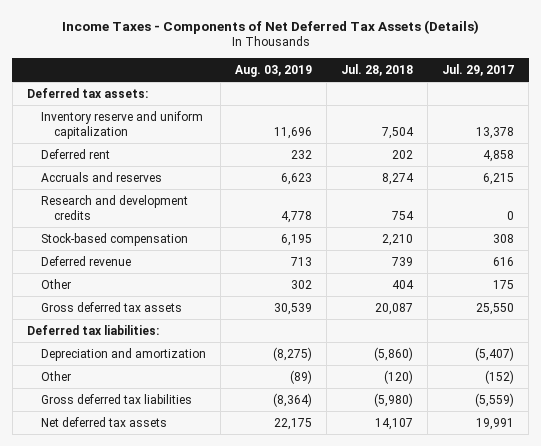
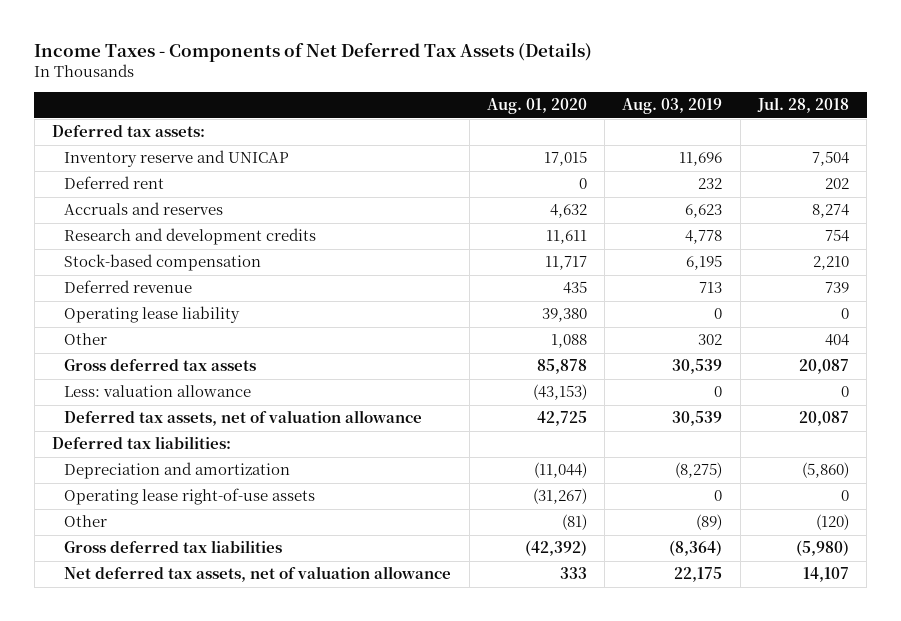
- | Aug. 03, 2019 | Jul. 28, 2018 | Jul. 29, 2017
+ | Aug. 01, 2020 | Aug. 03, 2019 | Jul. 28, 2018
- Inventory reserve and uniform capitalization | 11,696 | 7,504 | 13,378
+ Inventory reserve and UNICAP | 17,015 | 11,696 | 7,504
+ Operating lease liability | 39,380 | 0 | 0
+ Less: valuation allowance | (43,153) | 0 | 0
+ Deferred tax assets, net of valuation allowance | 42,725 | 30,539 | 20,087
+ Operating lease right-of-use assets | (31,267) | 0 | 0
- Net deferred tax assets | 22,175 | 14,107 | 19,991
+ Net deferred tax assets, net of valuation allowance | 333 | 22,175 | 14,107

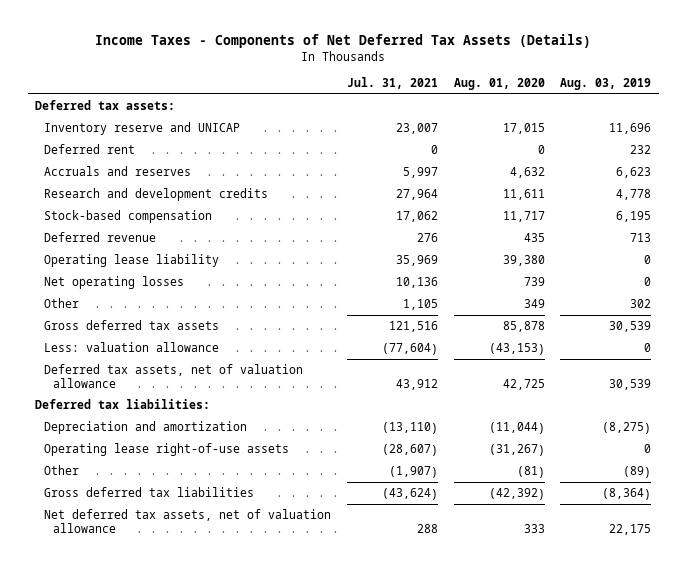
- | Aug. 01, 2020 | Aug. 03, 2019 | Jul. 28, 2018
+ | Jul. 31, 2021 | Aug. 01, 2020 | Aug. 03, 2019
- Other | 1,088 | 302 | 404
+ Net operating losses | 10,136 | 739 | 0
+ Other | 1,105 | 349 | 302

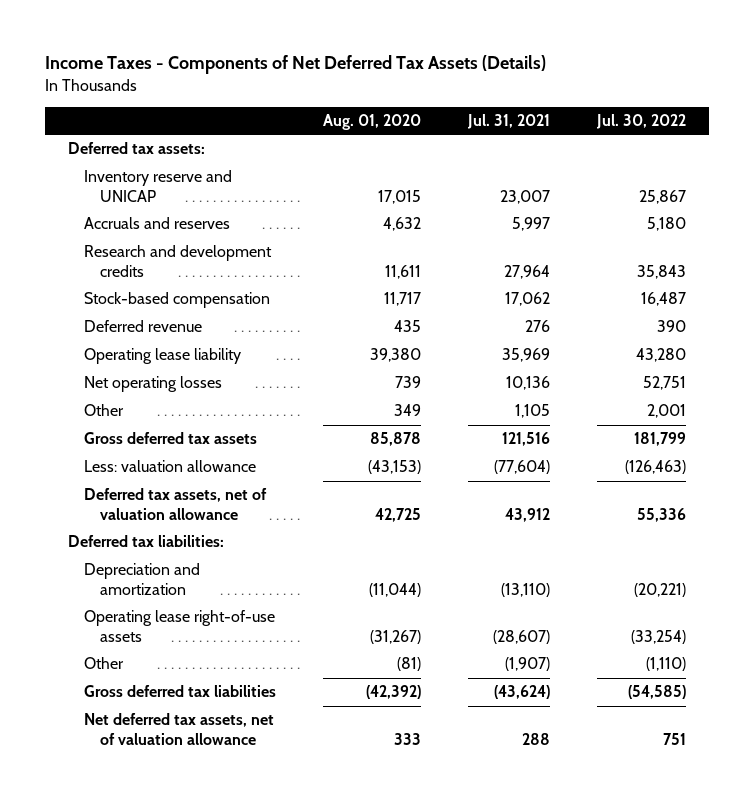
- | Jul. 31, 2021 | Aug. 01, 2020 | Aug. 03, 2019
+ | Aug. 01, 2020 | Jul. 31, 2021 | Jul. 30, 2022
- Deferred rent | 0 | 0 | 232

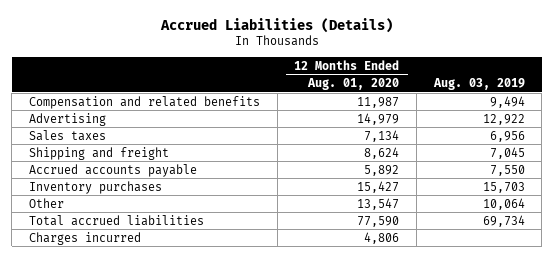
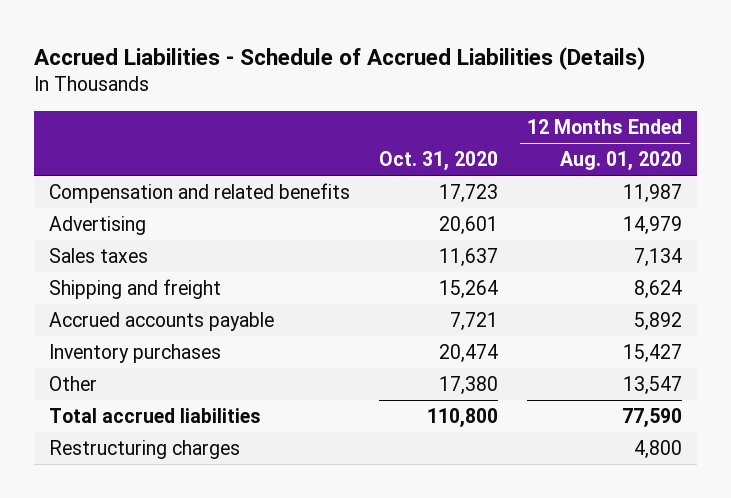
- Accrued Liabilities (Details)
+ Accrued Liabilities - Schedule of Accrued Liabilities (Details)
- | 12 Months Ended Aug. 01, 2020 | Aug. 03, 2019
+ | Oct. 31, 2020 | 12 Months Ended Aug. 01, 2020
- Charges incurred | 4,806 |
+ Restructuring charges | | 4,800

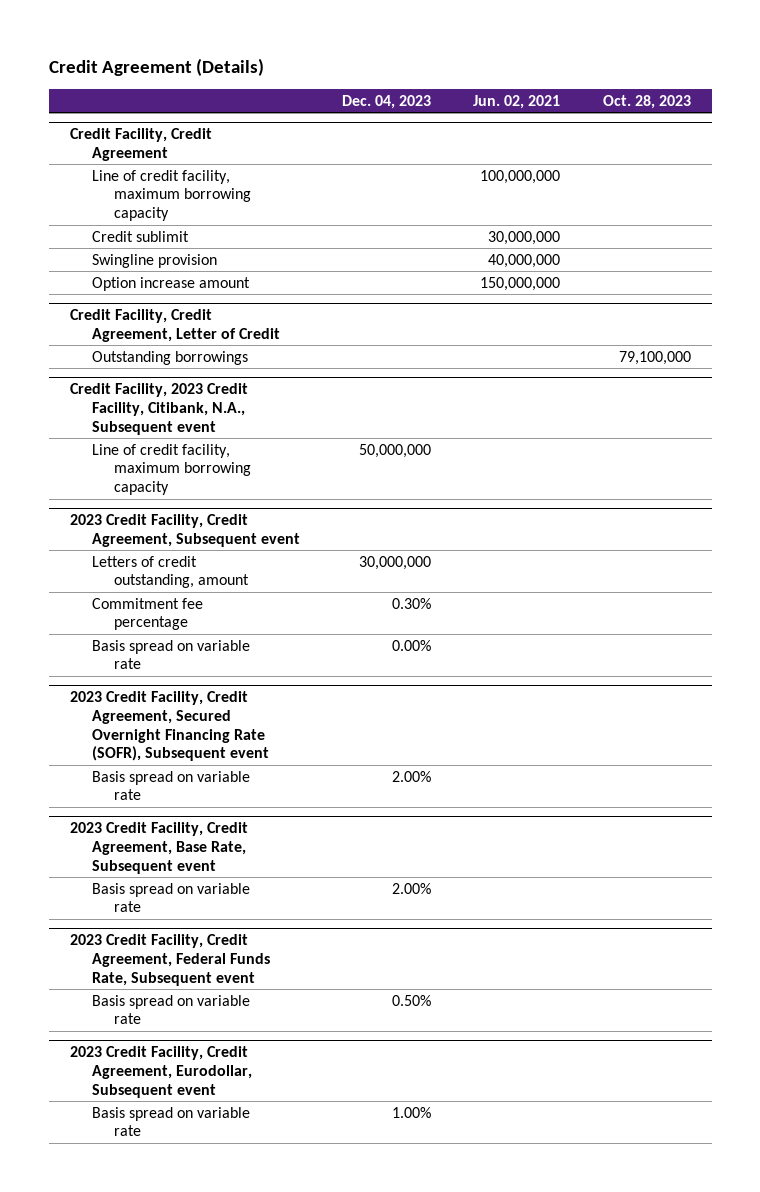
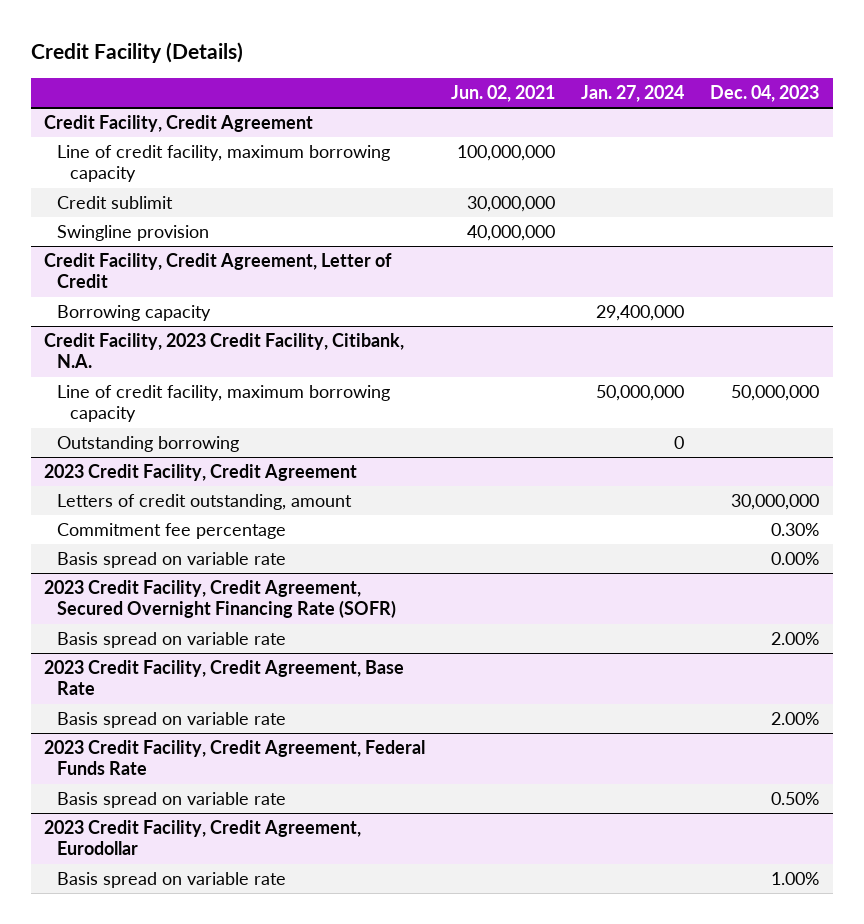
- Credit Agreement (Details)
+ Credit Facility (Details)
- | Dec. 04, 2023 | Jun. 02, 2021 | Oct. 28, 2023
+ | Jun. 02, 2021 | Jan. 27, 2024 | Dec. 04, 2023
@ Credit Facility, Credit Agreement
- Option increase amount | | 150,000,000 |
@ Credit Facility, Credit Agreement, Letter of Credit
- Outstanding borrowings | | | 79,100,000
- Credit Facility, 2023 Credit Facility, Citibank, N.A., Subsequent event
@ Credit Facility, Credit Agreement, Letter of Credit
+ Borrowing capacity | | 29,400,000 |
+ Credit Facility, 2023 Credit Facility, Citibank, N.A.
- 2023 Credit Facility, Credit Agreement, Subsequent event
+ Outstanding borrowing | | 0 |
+ 2023 Credit Facility, Credit Agreement
- 2023 Credit Facility, Credit Agreement, Secured Overnight Financing Rate (SOFR), Subsequent event
+ 2023 Credit Facility, Credit Agreement, Secured Overnight Financing Rate (SOFR)
- 2023 Credit Facility, Credit Agreement, Base Rate, Subsequent event
+ 2023 Credit Facility, Credit Agreement, Base Rate
- 2023 Credit Facility, Credit Agreement, Federal Funds Rate, Subsequent event
+ 2023 Credit Facility, Credit Agreement, Federal Funds Rate
- 2023 Credit Facility, Credit Agreement, Eurodollar, Subsequent event
+ 2023 Credit Facility, Credit Agreement, Eurodollar

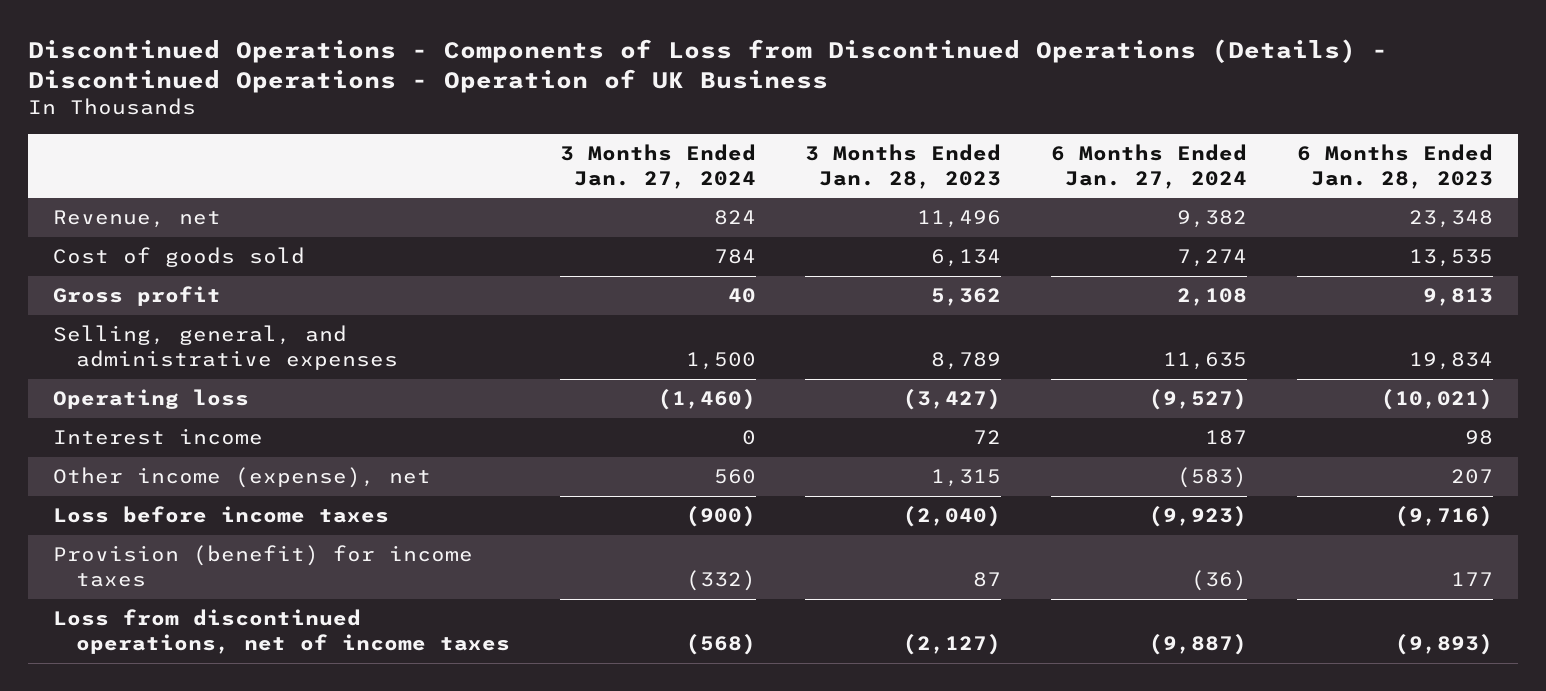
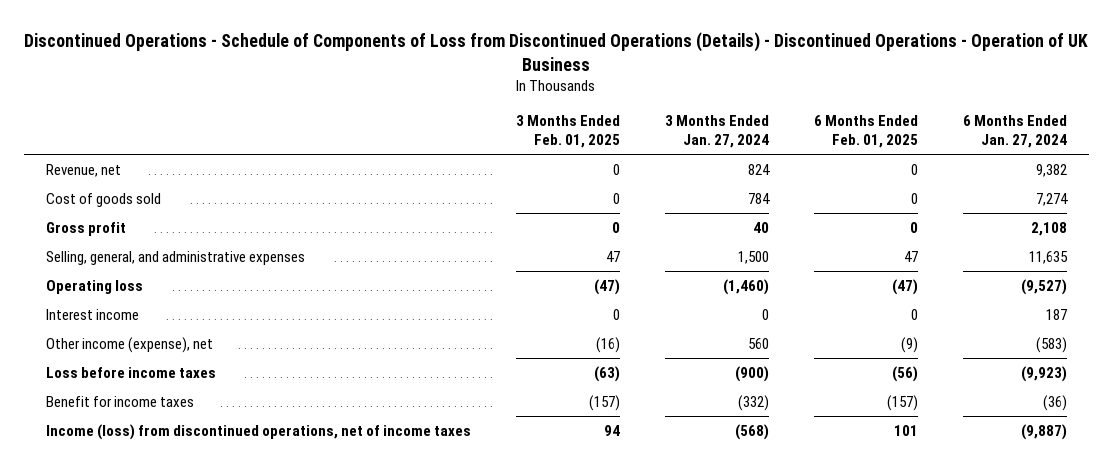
- Discontinued Operations - Components of Loss from Discontinued Operations (Details) - Discontinued Operations - Operation of UK Business
+ Discontinued Operations - Schedule of Components of Loss from Discontinued Operations (Details) - Discontinued Operations - Operation of UK Business
- | 3 Months Ended Jan. 27, 2024 | 3 Months Ended Jan. 28, 2023 | 6 Months Ended Jan. 27, 2024 | 6 Months Ended Jan. 28, 2023
+ | 3 Months Ended Feb. 01, 2025 | 3 Months Ended Jan. 27, 2024 | 6 Months Ended Feb. 01, 2025 | 6 Months Ended Jan. 27, 2024
- Provision (benefit) for income taxes | (332) | 87 | (36) | 177
- Loss from discontinued operations, net of income taxes | (568) | (2,127) | (9,887) | (9,893)
+ Benefit for income taxes | (157) | (332) | (157) | (36)
+ Income (loss) from discontinued operations, net of income taxes | 94 | (568) | 101 | (9,887)

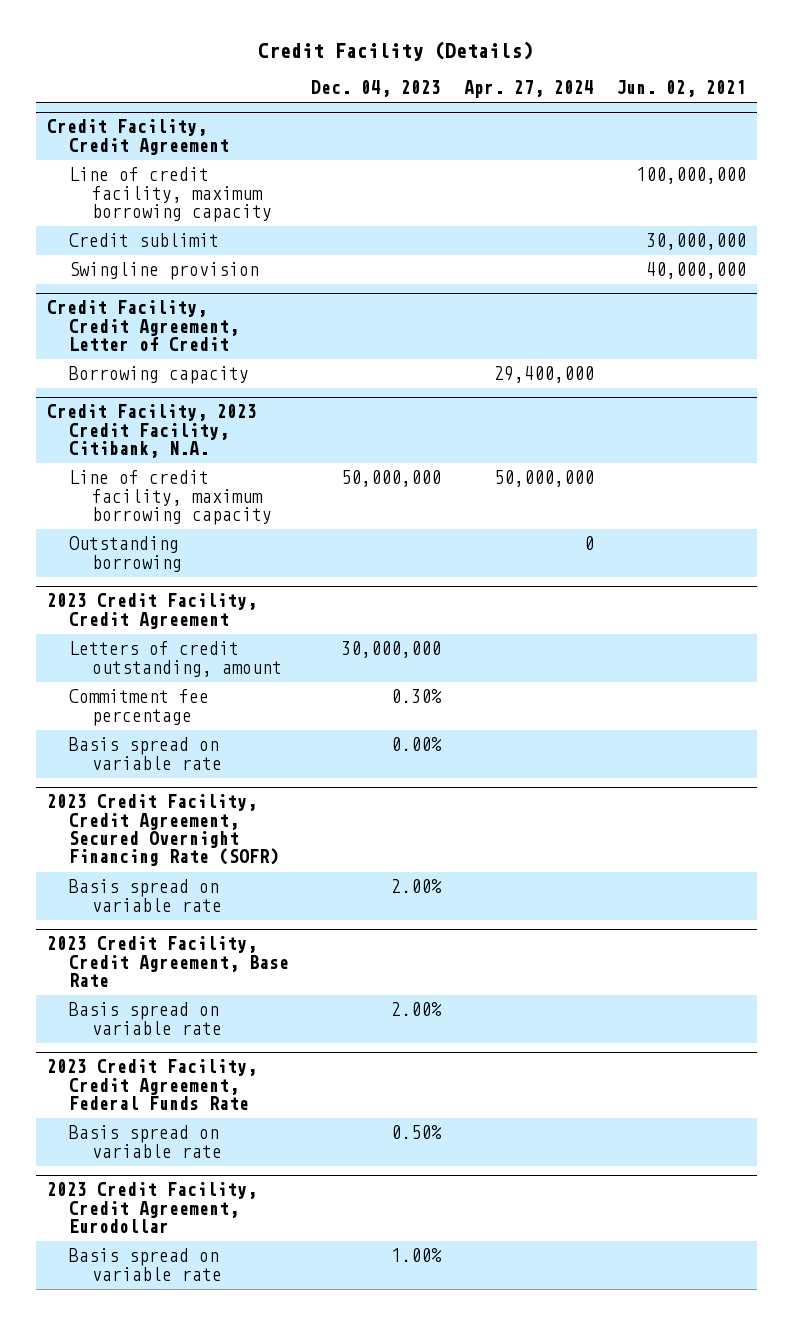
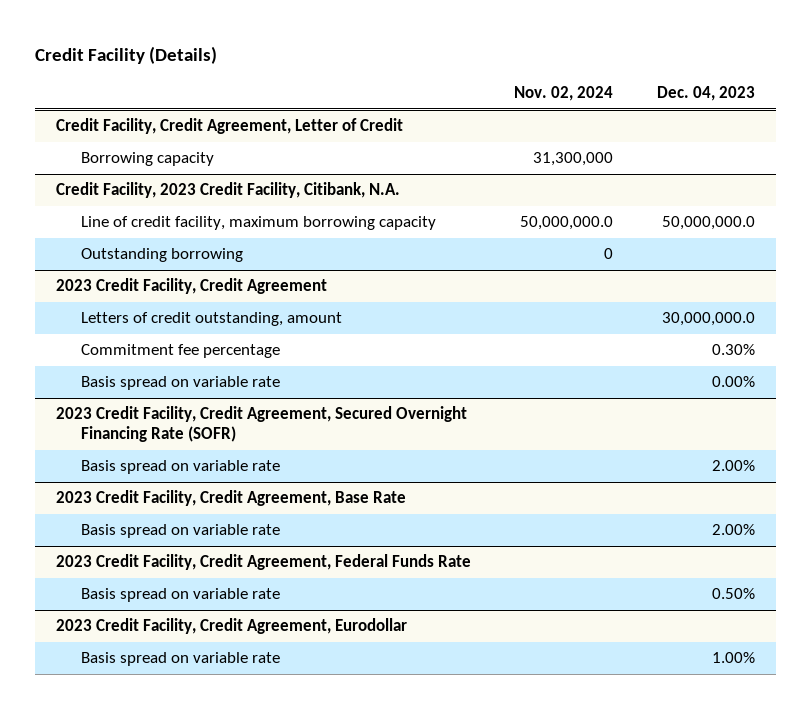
- | Dec. 04, 2023 | Apr. 27, 2024 | Jun. 02, 2021
+ | Nov. 02, 2024 | Dec. 04, 2023
- Credit Facility, Credit Agreement
- Line of credit facility, maximum borrowing capacity | | | 100,000,000
- Credit sublimit | | | 30,000,000
- Swingline provision | | | 40,000,000
@ Credit Facility, 2023 Credit Facility, Citibank, N.A.
- Line of credit facility, maximum borrowing capacity | 50,000,000 | 50,000,000 |
+ Line of credit facility, maximum borrowing capacity | 50,000,000.0 | 50,000,000.0
@ 2023 Credit Facility, Credit Agreement
- Letters of credit outstanding, amount | 30,000,000 | |
+ Letters of credit outstanding, amount | | 30,000,000.0

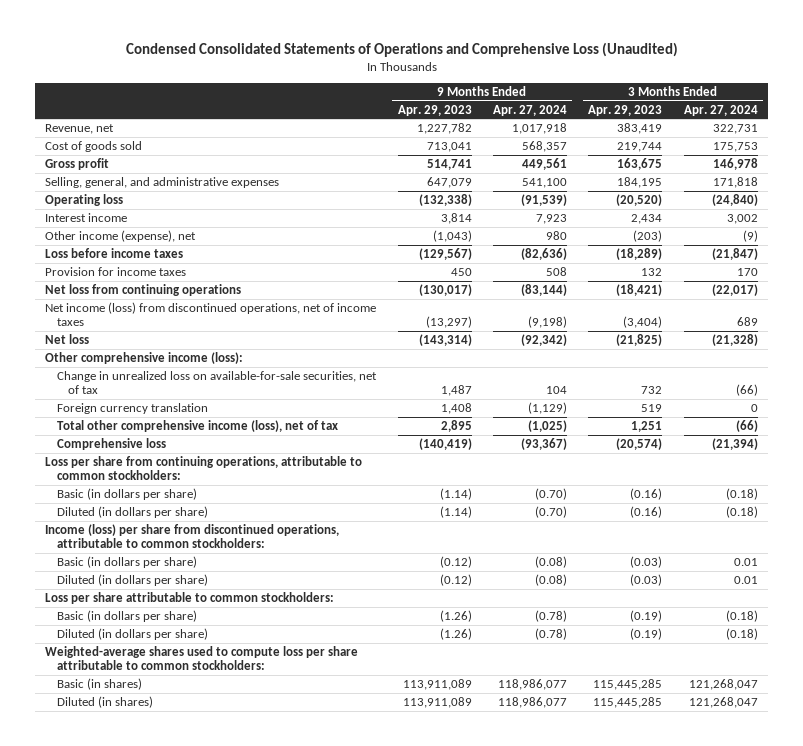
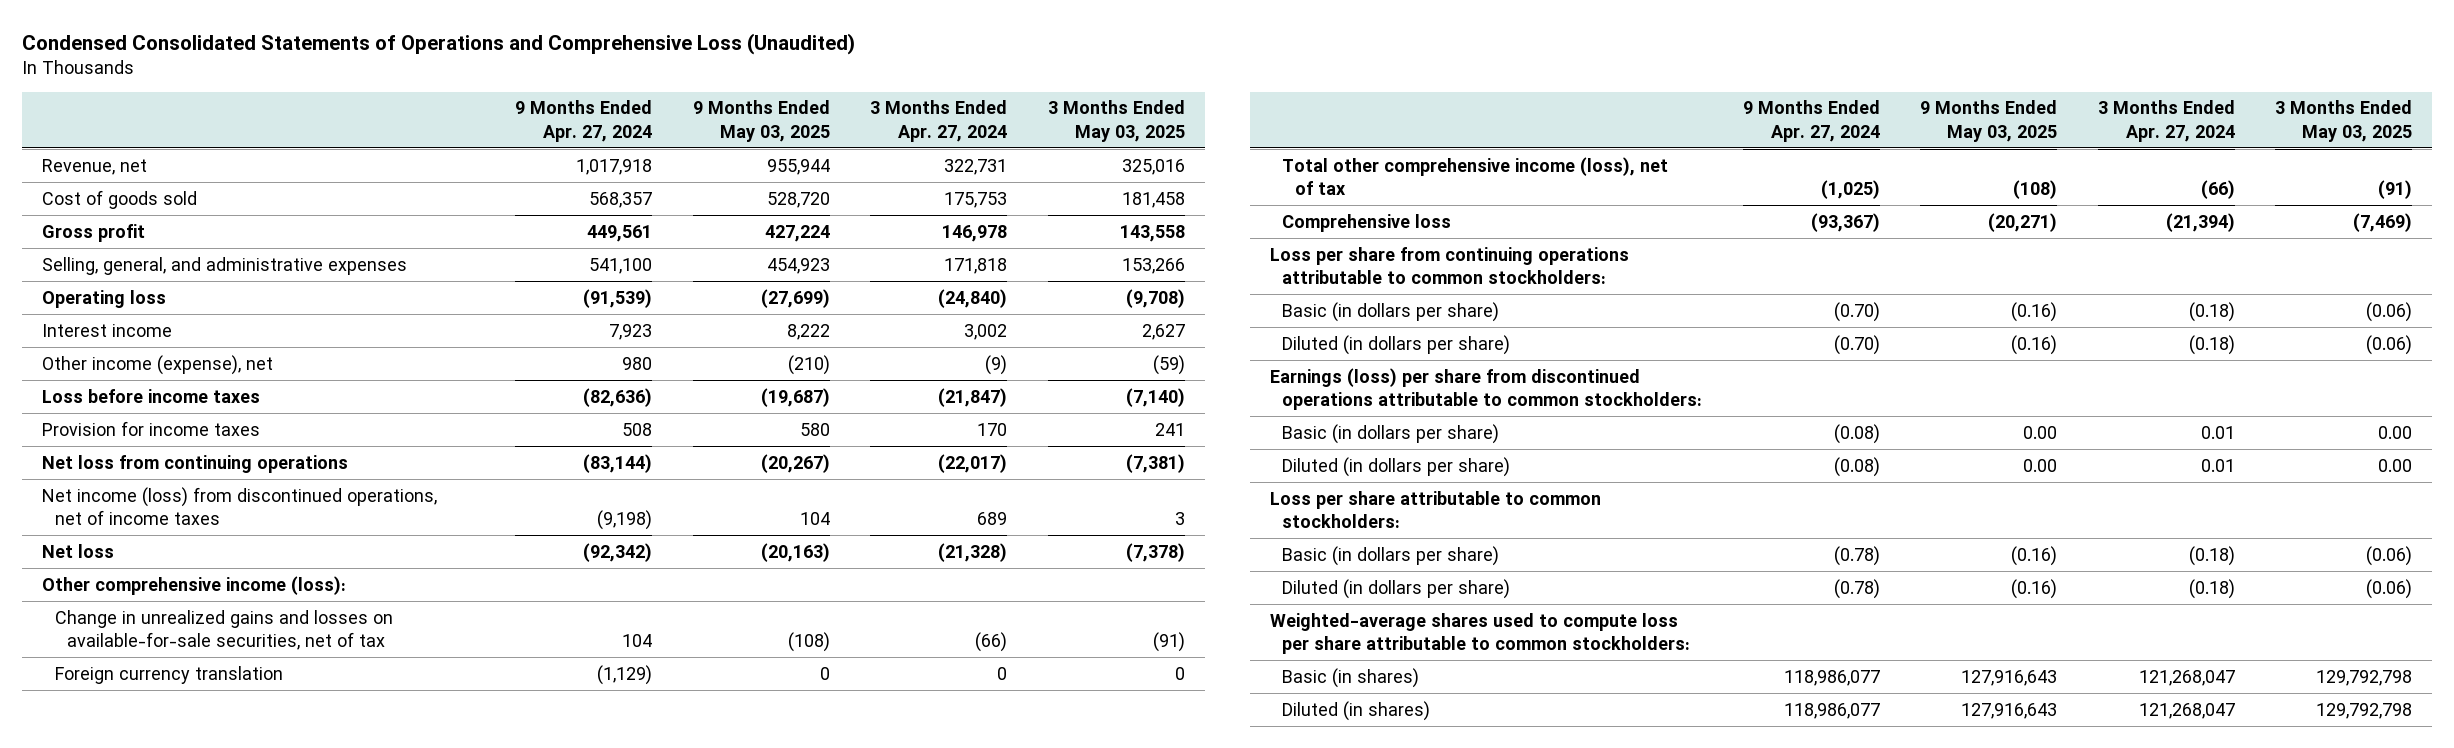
- | 9 Months Ended Apr. 29, 2023 | 9 Months Ended Apr. 27, 2024 | 3 Months Ended Apr. 29, 2023 | 3 Months Ended Apr. 27, 2024
+ | 9 Months Ended Apr. 27, 2024 | 9 Months Ended May 03, 2025 | 3 Months Ended Apr. 27, 2024 | 3 Months Ended May 03, 2025
- Change in unrealized loss on available-for-sale securities, net of tax | 1,487 | 104 | 732 | (66)
+ Change in unrealized gains and losses on available-for-sale securities, net of tax | 104 | (108) | (66) | (91)
- Loss per share from continuing operations, attributable to common stockholders:
+ Loss per share from continuing operations attributable to common stockholders:
- Income (loss) per share from discontinued operations, attributable to common stockholders:
+ Earnings (loss) per share from discontinued operations attributable to common stockholders:

